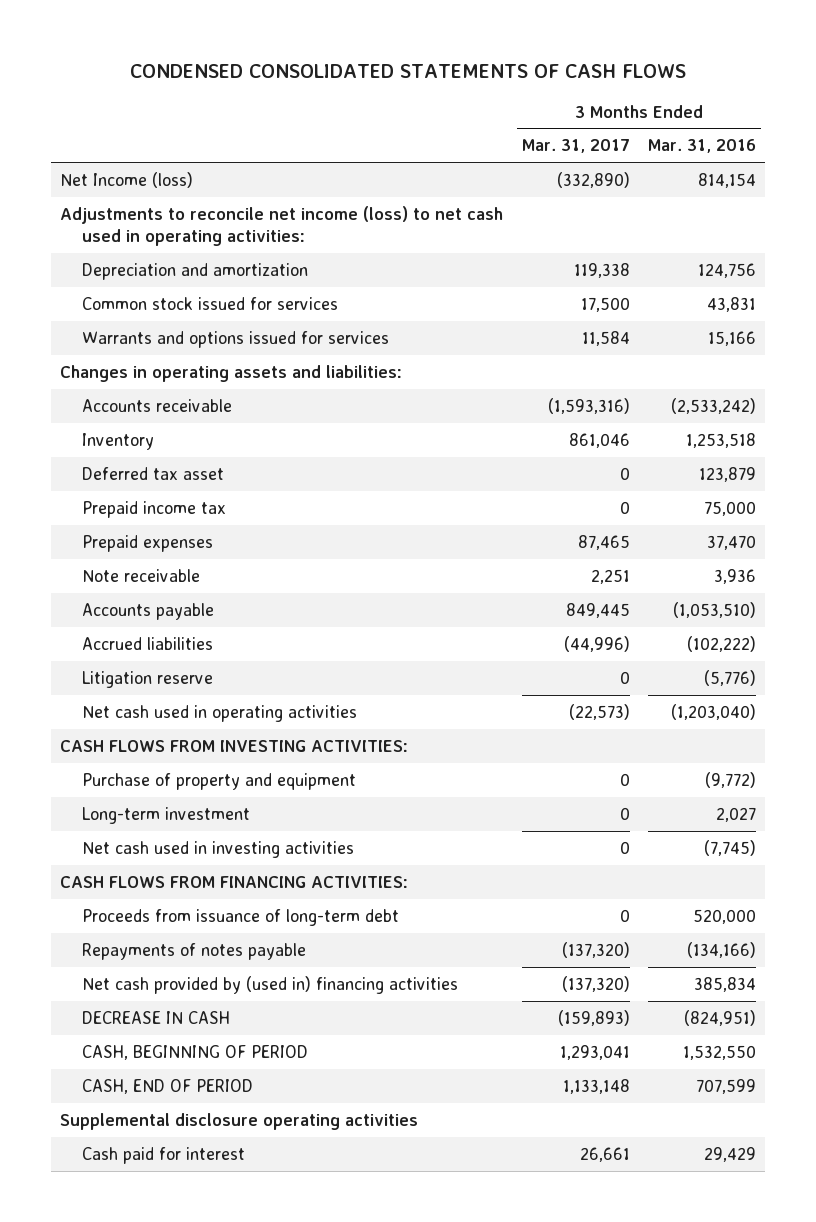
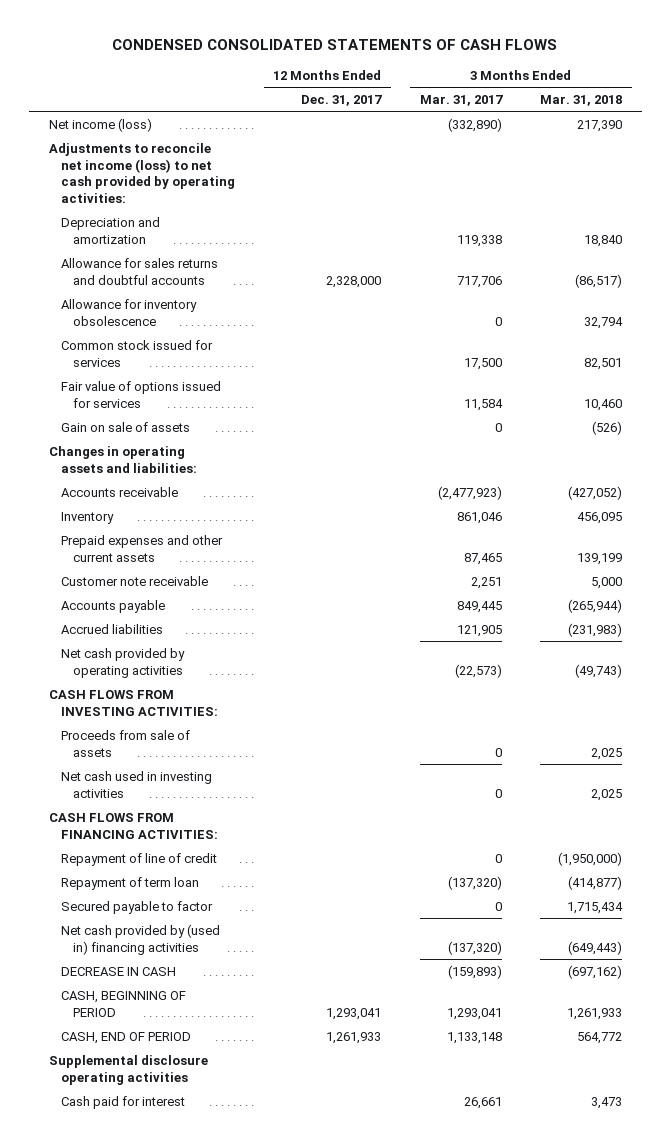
- | 3 Months Ended Mar. 31, 2017 | 3 Months Ended Mar. 31, 2016
+ | 12 Months Ended Dec. 31, 2017 | 3 Months Ended Mar. 31, 2017 | 3 Months Ended Mar. 31, 2018
- Net Income (loss) | (332,890) | 814,154
- Adjustments to reconcile net income (loss) to net cash used in operating activities:
+ Net income (loss) | | (332,890) | 217,390
+ Adjustments to reconcile net income (loss) to net cash provided by operating activities:
+ Allowance for sales returns and doubtful accounts | 2,328,000 | 717,706 | (86,517)
+ Allowance for inventory obsolescence | | 0 | 32,794
- Warrants and options issued for services | 11,584 | 15,166
+ Fair value of options issued for services | | 11,584 | 10,460
+ Gain on sale of assets | | 0 | (526)
- Accounts receivable | (1,593,316) | (2,533,242)
+ Accounts receivable | | (2,477,923) | (427,052)
- Deferred tax asset | 0 | 123,879
- Prepaid income tax | 0 | 75,000
- Prepaid expenses | 87,465 | 37,470
- Note receivable | 2,251 | 3,936
+ Prepaid expenses and other current assets | | 87,465 | 139,199
+ Customer note receivable | | 2,251 | 5,000
- Accrued liabilities | (44,996) | (102,222)
- Litigation reserve | 0 | (5,776)
- Net cash used in operating activities | (22,573) | (1,203,040)
+ Accrued liabilities | | 121,905 | (231,983)
+ Net cash provided by operating activities | | (22,573) | (49,743)
- Purchase of property and equipment | 0 | (9,772)
- Long-term investment | 0 | 2,027
+ Proceeds from sale of assets | | 0 | 2,025
- Proceeds from issuance of long-term debt | 0 | 520,000
- Repayments of notes payable | (137,320) | (134,166)
+ Repayment of line of credit | | 0 | (1,950,000)
+ Repayment of term loan | | (137,320) | (414,877)
+ Secured payable to factor | | 0 | 1,715,434

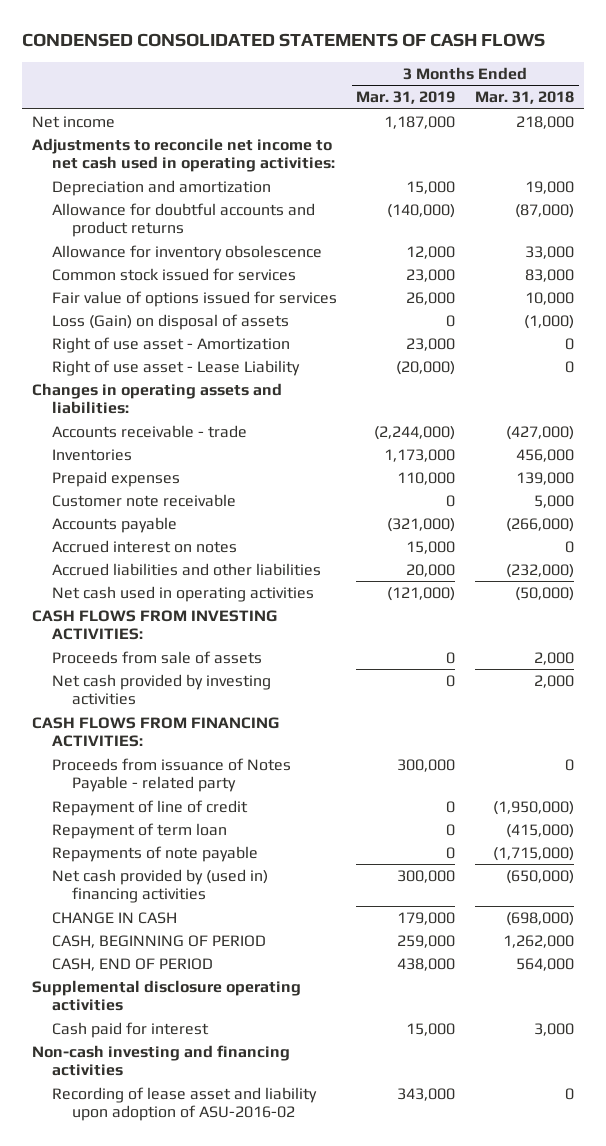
- | 12 Months Ended Dec. 31, 2017 | 3 Months Ended Mar. 31, 2017 | 3 Months Ended Mar. 31, 2018
+ | 3 Months Ended Mar. 31, 2019 | 3 Months Ended Mar. 31, 2018
- Net income (loss) | | (332,890) | 217,390
- Adjustments to reconcile net income (loss) to net cash provided by operating activities:
- Depreciation and amortization | | 119,338 | 18,840
- Allowance for sales returns and doubtful accounts | 2,328,000 | 717,706 | (86,517)
- Allowance for inventory obsolescence | | 0 | 32,794
- Common stock issued for services | | 17,500 | 82,501
- Fair value of options issued for services | | 11,584 | 10,460
- Gain on sale of assets | | 0 | (526)
+ Net income | 1,187,000 | 218,000
+ Adjustments to reconcile net income to net cash used in operating activities:
+ Depreciation and amortization | 15,000 | 19,000
+ Allowance for doubtful accounts and product returns | (140,000) | (87,000)
+ Allowance for inventory obsolescence | 12,000 | 33,000
+ Common stock issued for services | 23,000 | 83,000
+ Fair value of options issued for services | 26,000 | 10,000
+ Loss (Gain) on disposal of assets | 0 | (1,000)
+ Right of use asset - Amortization | 23,000 | 0
+ Right of use asset - Lease Liability | (20,000) | 0
- Accounts receivable | | (2,477,923) | (427,052)
- Inventory | | 861,046 | 456,095
- Prepaid expenses and other current assets | | 87,465 | 139,199
+ Accounts receivable - trade | (2,244,000) | (427,000)
+ Inventories | 1,173,000 | 456,000
+ Prepaid expenses | 110,000 | 139,000
- Accounts payable | | 849,445 | (265,944)
- Accrued liabilities | | 121,905 | (231,983)
- Net cash provided by operating activities | | (22,573) | (49,743)
+ Accounts payable | (321,000) | (266,000)
+ Accrued interest on notes | 15,000 | 0
+ Accrued liabilities and other liabilities | 20,000 | (232,000)
+ Net cash used in operating activities | (121,000) | (50,000)
- Proceeds from sale of assets | | 0 | 2,025
- Net cash used in investing activities | | 0 | 2,025
+ Proceeds from sale of assets | 0 | 2,000
+ Net cash provided by investing activities | 0 | 2,000
+ Proceeds from issuance of Notes Payable - related party | 300,000 | 0
- Repayment of term loan | | (137,320) | (414,877)
- Secured payable to factor | | 0 | 1,715,434
- Net cash provided by (used in) financing activities | | (137,320) | (649,443)
- DECREASE IN CASH | | (159,893) | (697,162)
- CASH, BEGINNING OF PERIOD | 1,293,041 | 1,293,041 | 1,261,933
- CASH, END OF PERIOD | 1,261,933 | 1,133,148 | 564,772
+ Repayment of term loan | 0 | (415,000)
+ Repayments of note payable | 0 | (1,715,000)
+ Net cash provided by (used in) financing activities | 300,000 | (650,000)
+ CHANGE IN CASH | 179,000 | (698,000)
+ CASH, BEGINNING OF PERIOD | 259,000 | 1,262,000
+ CASH, END OF PERIOD | 438,000 | 564,000
- Cash paid for interest | | 26,661 | 3,473
+ Cash paid for interest | 15,000 | 3,000
+ Non-cash investing and financing activities
+ Recording of lease asset and liability upon adoption of ASU-2016-02 | 343,000 | 0

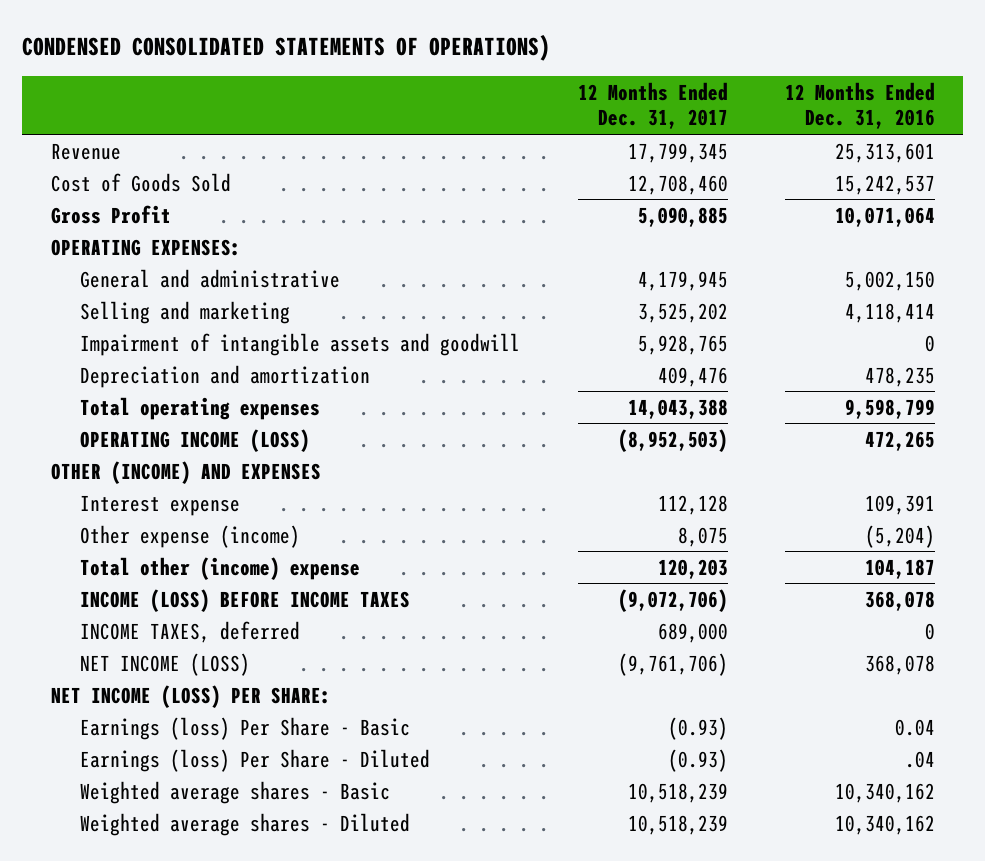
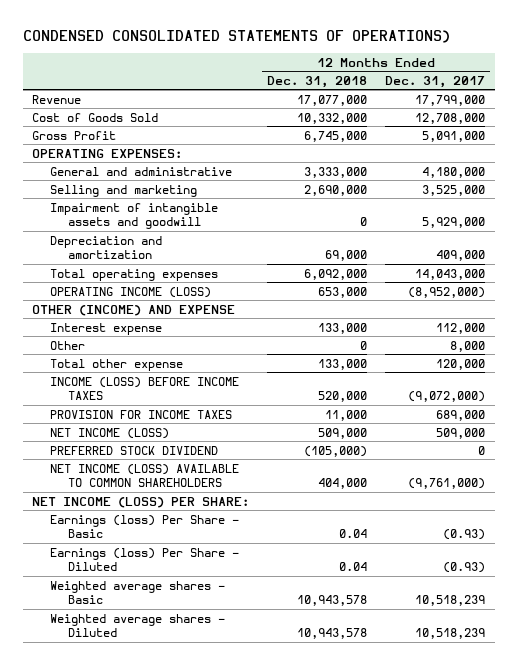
- | 12 Months Ended Dec. 31, 2017 | 12 Months Ended Dec. 31, 2016
+ | 12 Months Ended Dec. 31, 2018 | 12 Months Ended Dec. 31, 2017
- Revenue | 17,799,345 | 25,313,601
- Cost of Goods Sold | 12,708,460 | 15,242,537
- Gross Profit | 5,090,885 | 10,071,064
+ Revenue | 17,077,000 | 17,799,000
+ Cost of Goods Sold | 10,332,000 | 12,708,000
+ Gross Profit | 6,745,000 | 5,091,000
- General and administrative | 4,179,945 | 5,002,150
- Selling and marketing | 3,525,202 | 4,118,414
- Impairment of intangible assets and goodwill | 5,928,765 | 0
- Depreciation and amortization | 409,476 | 478,235
- Total operating expenses | 14,043,388 | 9,598,799
- OPERATING INCOME (LOSS) | (8,952,503) | 472,265
- OTHER (INCOME) AND EXPENSES
- Interest expense | 112,128 | 109,391
- Other expense (income) | 8,075 | (5,204)
- Total other (income) expense | 120,203 | 104,187
- INCOME (LOSS) BEFORE INCOME TAXES | (9,072,706) | 368,078
- INCOME TAXES, deferred | 689,000 | 0
- NET INCOME (LOSS) | (9,761,706) | 368,078
+ General and administrative | 3,333,000 | 4,180,000
+ Selling and marketing | 2,690,000 | 3,525,000
+ Impairment of intangible assets and goodwill | 0 | 5,929,000
+ Depreciation and amortization | 69,000 | 409,000
+ Total operating expenses | 6,092,000 | 14,043,000
+ OPERATING INCOME (LOSS) | 653,000 | (8,952,000)
+ OTHER (INCOME) AND EXPENSE
+ Interest expense | 133,000 | 112,000
+ Other | 0 | 8,000
+ Total other expense | 133,000 | 120,000
+ INCOME (LOSS) BEFORE INCOME TAXES | 520,000 | (9,072,000)
+ PROVISION FOR INCOME TAXES | 11,000 | 689,000
+ NET INCOME (LOSS) | 509,000 | 509,000
+ PREFERRED STOCK DIVIDEND | (105,000) | 0
+ NET INCOME (LOSS) AVAILABLE TO COMMON SHAREHOLDERS | 404,000 | (9,761,000)

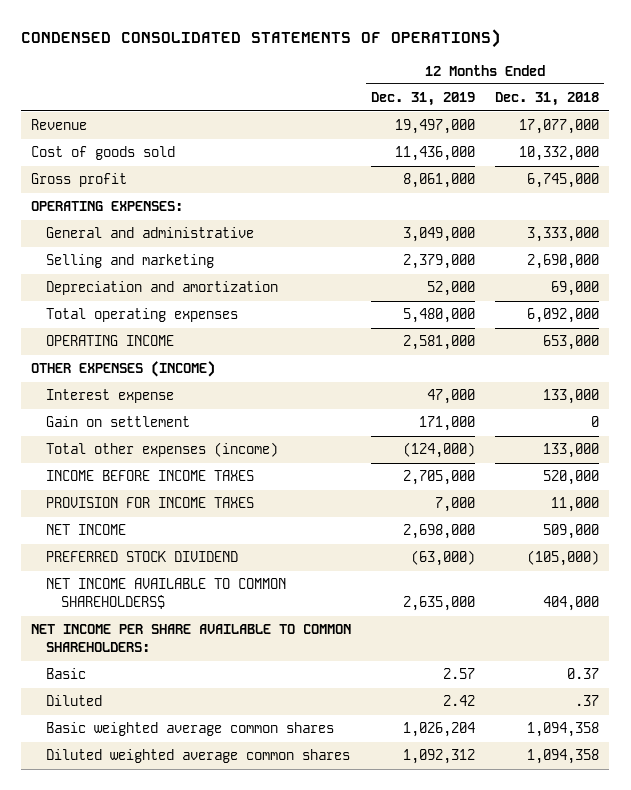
- | 12 Months Ended Dec. 31, 2018 | 12 Months Ended Dec. 31, 2017
+ | 12 Months Ended Dec. 31, 2019 | 12 Months Ended Dec. 31, 2018
- Cost of Goods Sold | 10,332,000 | 12,708,000
- Gross Profit | 6,745,000 | 5,091,000
+ Cost of goods sold | 11,436,000 | 10,332,000
+ Gross profit | 8,061,000 | 6,745,000
- Impairment of intangible assets and goodwill | 0 | 5,929,000
- OPERATING INCOME (LOSS) | 653,000 | (8,952,000)
- OTHER (INCOME) AND EXPENSE
+ OPERATING INCOME | 2,581,000 | 653,000
+ OTHER EXPENSES (INCOME)
- Other | 0 | 8,000
- Total other expense | 133,000 | 120,000
- INCOME (LOSS) BEFORE INCOME TAXES | 520,000 | (9,072,000)
+ Gain on settlement | 171,000 | 0
+ Total other expenses (income) | (124,000) | 133,000
+ INCOME BEFORE INCOME TAXES | 2,705,000 | 520,000
- NET INCOME (LOSS) | 509,000 | 509,000
+ NET INCOME | 2,698,000 | 509,000
- NET INCOME (LOSS) AVAILABLE TO COMMON SHAREHOLDERS | 404,000 | (9,761,000)
- NET INCOME (LOSS) PER SHARE:
- Earnings (loss) Per Share - Basic | 0.04 | (0.93)
- Earnings (loss) Per Share - Diluted | 0.04 | (0.93)
- Weighted average shares - Basic | 10,943,578 | 10,518,239
- Weighted average shares - Diluted | 10,943,578 | 10,518,239
+ NET INCOME AVAILABLE TO COMMON SHAREHOLDERS$ | 2,635,000 | 404,000
+ NET INCOME PER SHARE AVAILABLE TO COMMON SHAREHOLDERS:
+ Basic | 2.57 | 0.37
+ Diluted | 2.42 | .37
+ Basic weighted average common shares | 1,026,204 | 1,094,358
+ Diluted weighted average common shares | 1,092,312 | 1,094,358

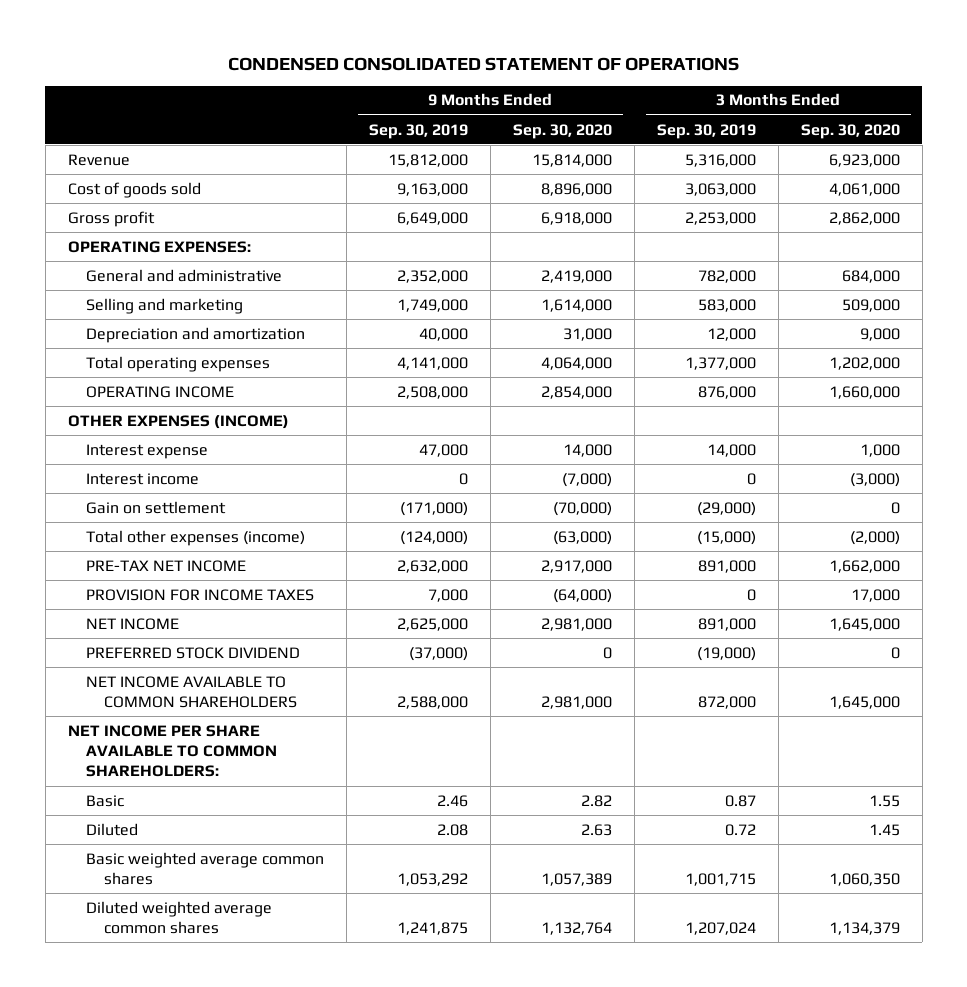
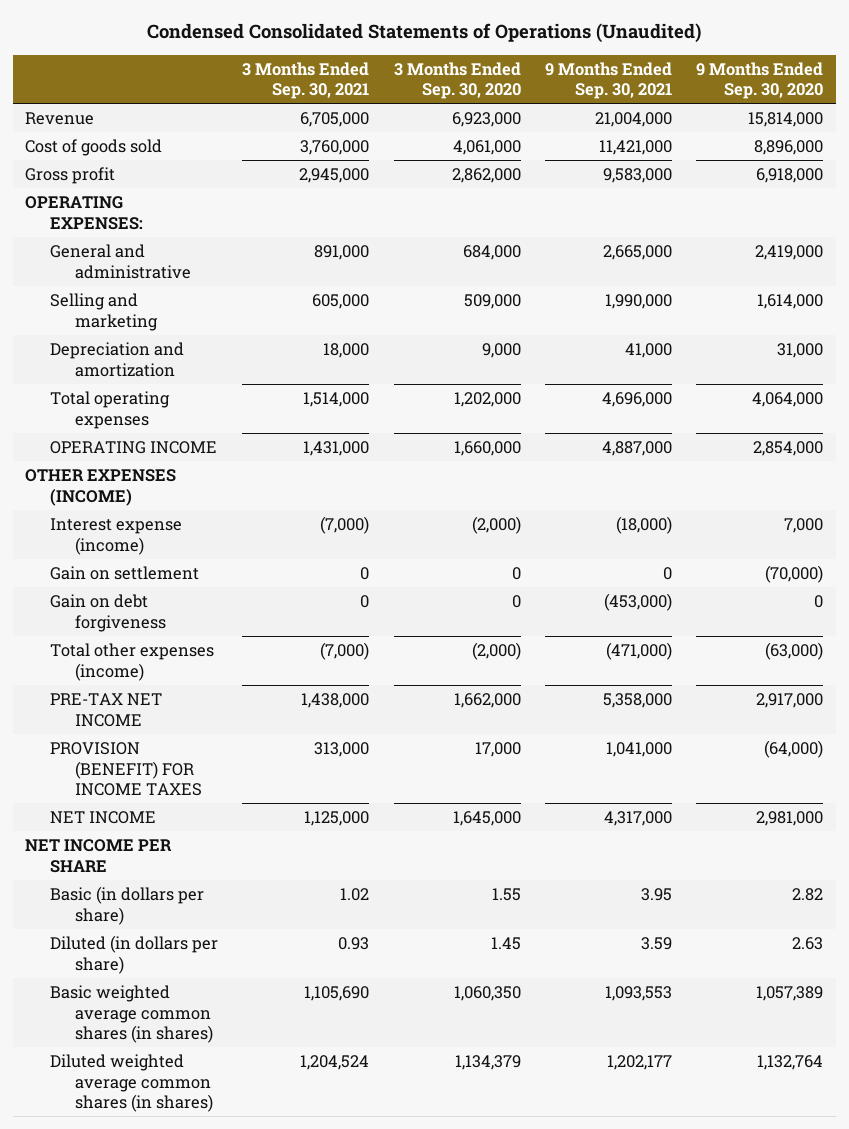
- CONDENSED CONSOLIDATED STATEMENT OF OPERATIONS
+ Condensed Consolidated Statements of Operations (Unaudited)
- | 9 Months Ended Sep. 30, 2019 | 9 Months Ended Sep. 30, 2020 | 3 Months Ended Sep. 30, 2019 | 3 Months Ended Sep. 30, 2020
+ | 3 Months Ended Sep. 30, 2021 | 3 Months Ended Sep. 30, 2020 | 9 Months Ended Sep. 30, 2021 | 9 Months Ended Sep. 30, 2020
- Interest expense | 47,000 | 14,000 | 14,000 | 1,000
- Interest income | 0 | (7,000) | 0 | (3,000)
+ Interest expense (income) | (7,000) | (2,000) | (18,000) | 7,000
+ Gain on debt forgiveness | 0 | 0 | (453,000) | 0
- PROVISION FOR INCOME TAXES | 7,000 | (64,000) | 0 | 17,000
+ PROVISION (BENEFIT) FOR INCOME TAXES | 313,000 | 17,000 | 1,041,000 | (64,000)
- PREFERRED STOCK DIVIDEND | (37,000) | 0 | (19,000) | 0
- NET INCOME AVAILABLE TO COMMON SHAREHOLDERS | 2,588,000 | 2,981,000 | 872,000 | 1,645,000
- NET INCOME PER SHARE AVAILABLE TO COMMON SHAREHOLDERS:
- Basic | 2.46 | 2.82 | 0.87 | 1.55
- Diluted | 2.08 | 2.63 | 0.72 | 1.45
- Basic weighted average common shares | 1,053,292 | 1,057,389 | 1,001,715 | 1,060,350
- Diluted weighted average common shares | 1,241,875 | 1,132,764 | 1,207,024 | 1,134,379
+ NET INCOME PER SHARE
+ Basic (in dollars per share) | 1.02 | 1.55 | 3.95 | 2.82
+ Diluted (in dollars per share) | 0.93 | 1.45 | 3.59 | 2.63
+ Basic weighted average common shares (in shares) | 1,105,690 | 1,060,350 | 1,093,553 | 1,057,389
+ Diluted weighted average common shares (in shares) | 1,204,524 | 1,134,379 | 1,202,177 | 1,132,764

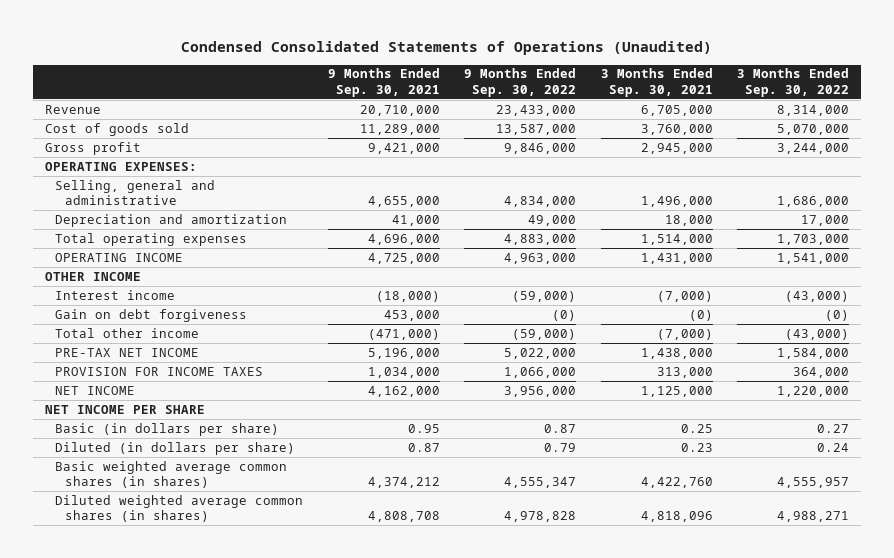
- | 3 Months Ended Sep. 30, 2021 | 3 Months Ended Sep. 30, 2020 | 9 Months Ended Sep. 30, 2021 | 9 Months Ended Sep. 30, 2020
+ | 9 Months Ended Sep. 30, 2021 | 9 Months Ended Sep. 30, 2022 | 3 Months Ended Sep. 30, 2021 | 3 Months Ended Sep. 30, 2022
- Revenue | 6,705,000 | 6,923,000 | 21,004,000 | 15,814,000
- Cost of goods sold | 3,760,000 | 4,061,000 | 11,421,000 | 8,896,000
- Gross profit | 2,945,000 | 2,862,000 | 9,583,000 | 6,918,000
+ Revenue | 20,710,000 | 23,433,000 | 6,705,000 | 8,314,000
+ Cost of goods sold | 11,289,000 | 13,587,000 | 3,760,000 | 5,070,000
+ Gross profit | 9,421,000 | 9,846,000 | 2,945,000 | 3,244,000
- General and administrative | 891,000 | 684,000 | 2,665,000 | 2,419,000
- Selling and marketing | 605,000 | 509,000 | 1,990,000 | 1,614,000
+ Selling, general and administrative | 4,655,000 | 4,834,000 | 1,496,000 | 1,686,000
- OPERATING INCOME | 1,431,000 | 1,660,000 | 4,887,000 | 2,854,000
- OTHER EXPENSES (INCOME)
- Interest expense (income) | (7,000) | (2,000) | (18,000) | 7,000
- Gain on settlement | 0 | 0 | 0 | (70,000)
- Gain on debt forgiveness | 0 | 0 | (453,000) | 0
- Total other expenses (income) | (7,000) | (2,000) | (471,000) | (63,000)
- PRE-TAX NET INCOME | 1,438,000 | 1,662,000 | 5,358,000 | 2,917,000
- PROVISION (BENEFIT) FOR INCOME TAXES | 313,000 | 17,000 | 1,041,000 | (64,000)
- NET INCOME | 1,125,000 | 1,645,000 | 4,317,000 | 2,981,000
+ OPERATING INCOME | 4,725,000 | 4,963,000 | 1,431,000 | 1,541,000
+ OTHER INCOME
+ Interest income | (18,000) | (59,000) | (7,000) | (43,000)
+ Gain on debt forgiveness | 453,000 | (0) | (0) | (0)
+ Total other income | (471,000) | (59,000) | (7,000) | (43,000)
+ PRE-TAX NET INCOME | 5,196,000 | 5,022,000 | 1,438,000 | 1,584,000
+ PROVISION FOR INCOME TAXES | 1,034,000 | 1,066,000 | 313,000 | 364,000
+ NET INCOME | 4,162,000 | 3,956,000 | 1,125,000 | 1,220,000
- Basic (in dollars per share) | 1.02 | 1.55 | 3.95 | 2.82
- Diluted (in dollars per share) | 0.93 | 1.45 | 3.59 | 2.63
- Basic weighted average common shares (in shares) | 1,105,690 | 1,060,350 | 1,093,553 | 1,057,389
- Diluted weighted average common shares (in shares) | 1,204,524 | 1,134,379 | 1,202,177 | 1,132,764
+ Basic (in dollars per share) | 0.95 | 0.87 | 0.25 | 0.27
+ Diluted (in dollars per share) | 0.87 | 0.79 | 0.23 | 0.24
+ Basic weighted average common shares (in shares) | 4,374,212 | 4,555,347 | 4,422,760 | 4,555,957
+ Diluted weighted average common shares (in shares) | 4,808,708 | 4,978,828 | 4,818,096 | 4,988,271

